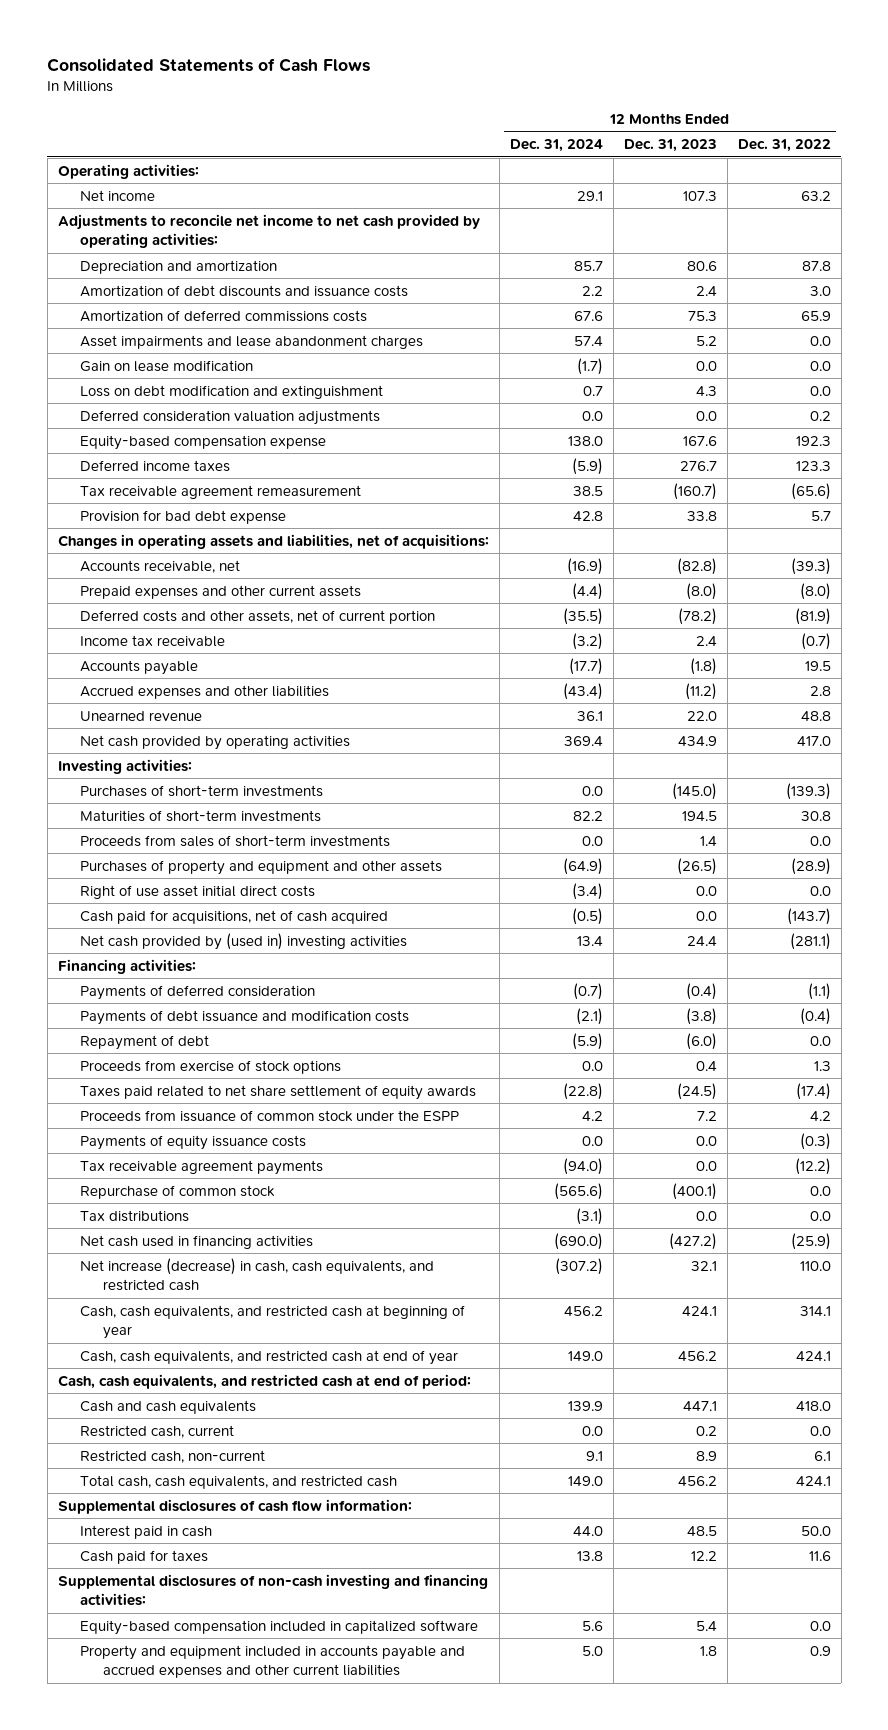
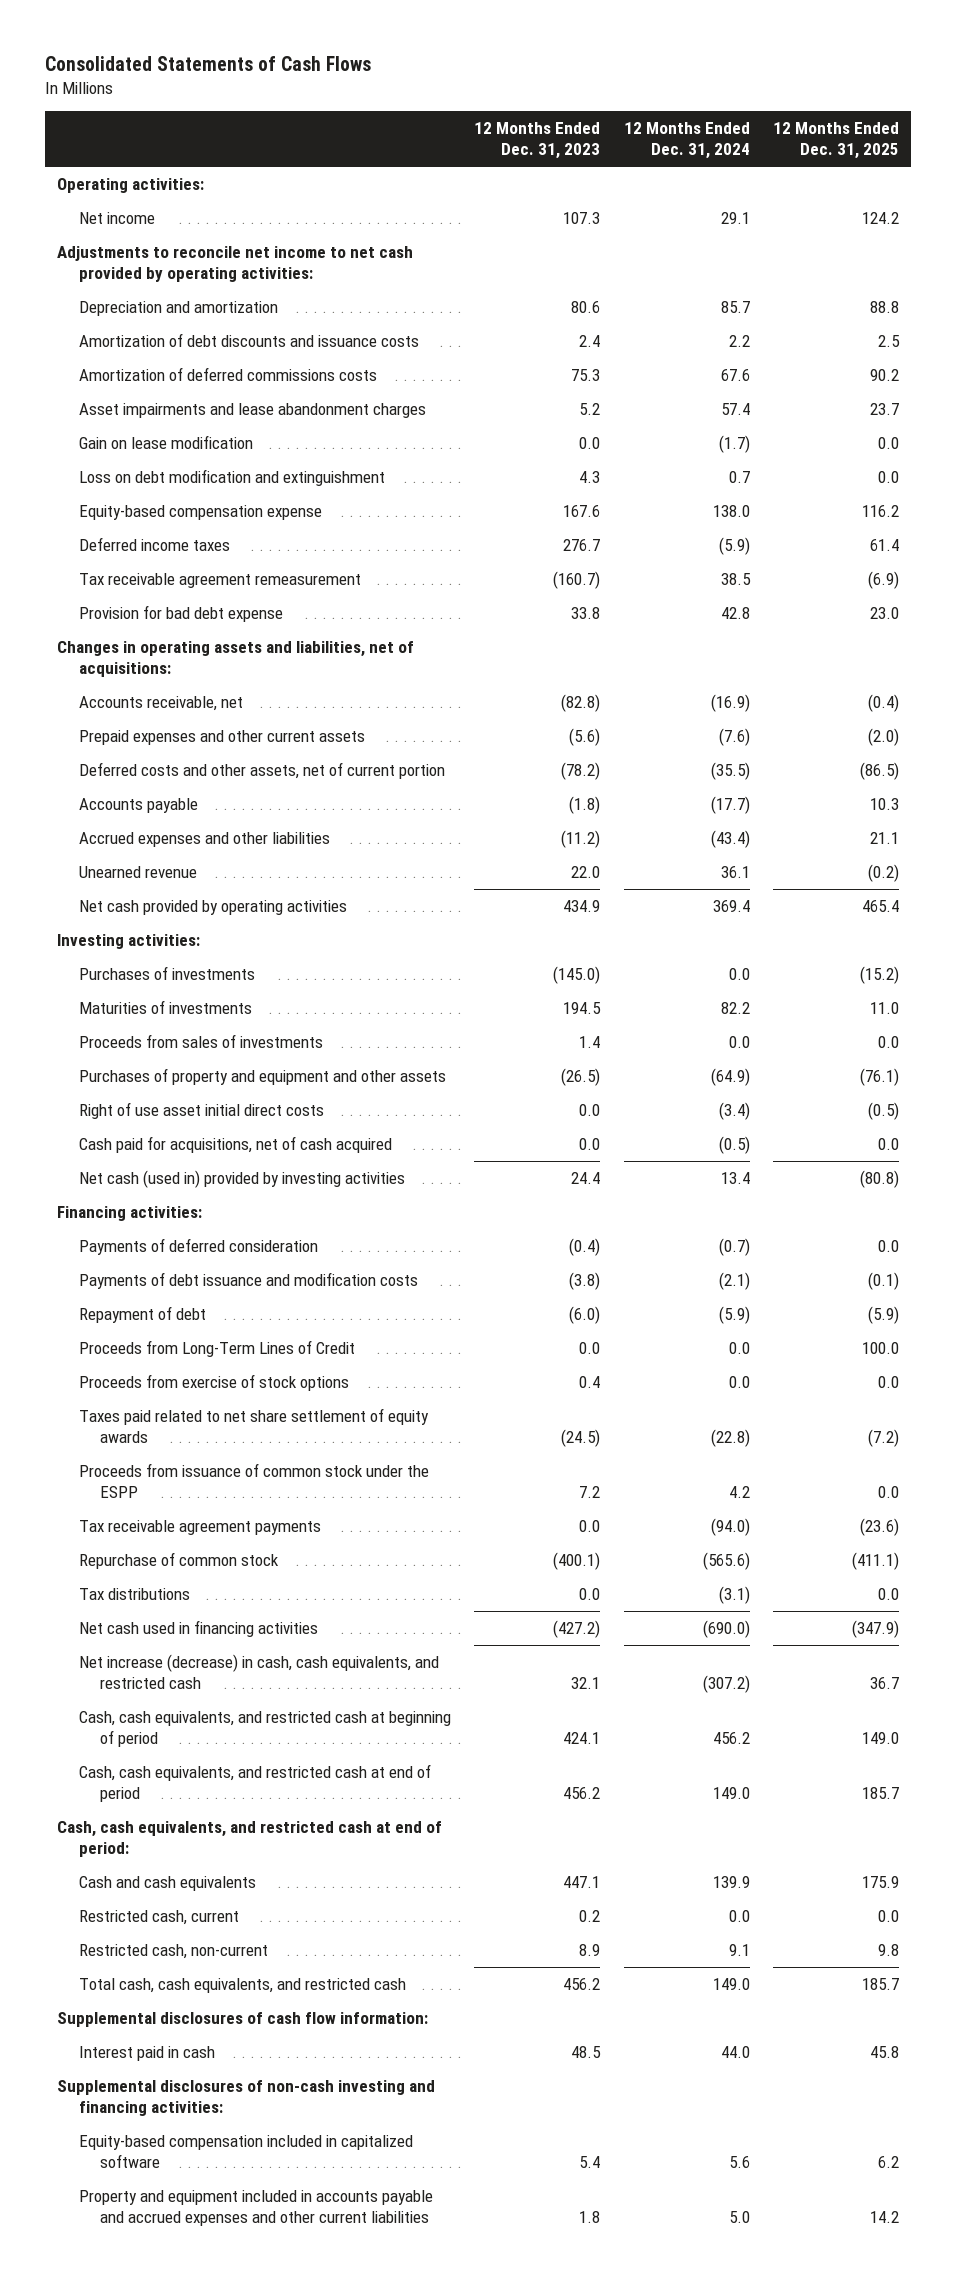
- | 12 Months Ended Dec. 31, 2024 | 12 Months Ended Dec. 31, 2023 | 12 Months Ended Dec. 31, 2022
+ | 12 Months Ended Dec. 31, 2023 | 12 Months Ended Dec. 31, 2024 | 12 Months Ended Dec. 31, 2025
- Deferred consideration valuation adjustments | 0.0 | 0.0 | 0.2
- Prepaid expenses and other current assets | (4.4) | (8.0) | (8.0)
+ Prepaid expenses and other current assets | (5.6) | (7.6) | (2.0)
- Income tax receivable | (3.2) | 2.4 | (0.7)
- Purchases of short-term investments | 0.0 | (145.0) | (139.3)
- Maturities of short-term investments | 82.2 | 194.5 | 30.8
- Proceeds from sales of short-term investments | 0.0 | 1.4 | 0.0
+ Purchases of investments | (145.0) | 0.0 | (15.2)
+ Maturities of investments | 194.5 | 82.2 | 11.0
+ Proceeds from sales of investments | 1.4 | 0.0 | 0.0
- Net cash provided by (used in) investing activities | 13.4 | 24.4 | (281.1)
+ Net cash (used in) provided by investing activities | 24.4 | 13.4 | (80.8)
+ Proceeds from Long-Term Lines of Credit | 0.0 | 0.0 | 100.0
- Payments of equity issuance costs | 0.0 | 0.0 | (0.3)
- Cash, cash equivalents, and restricted cash at beginning of year | 456.2 | 424.1 | 314.1
- Cash, cash equivalents, and restricted cash at end of year | 149.0 | 456.2 | 424.1
+ Cash, cash equivalents, and restricted cash at beginning of period | 424.1 | 456.2 | 149.0
+ Cash, cash equivalents, and restricted cash at end of period | 456.2 | 149.0 | 185.7
- Cash paid for taxes | 13.8 | 12.2 | 11.6

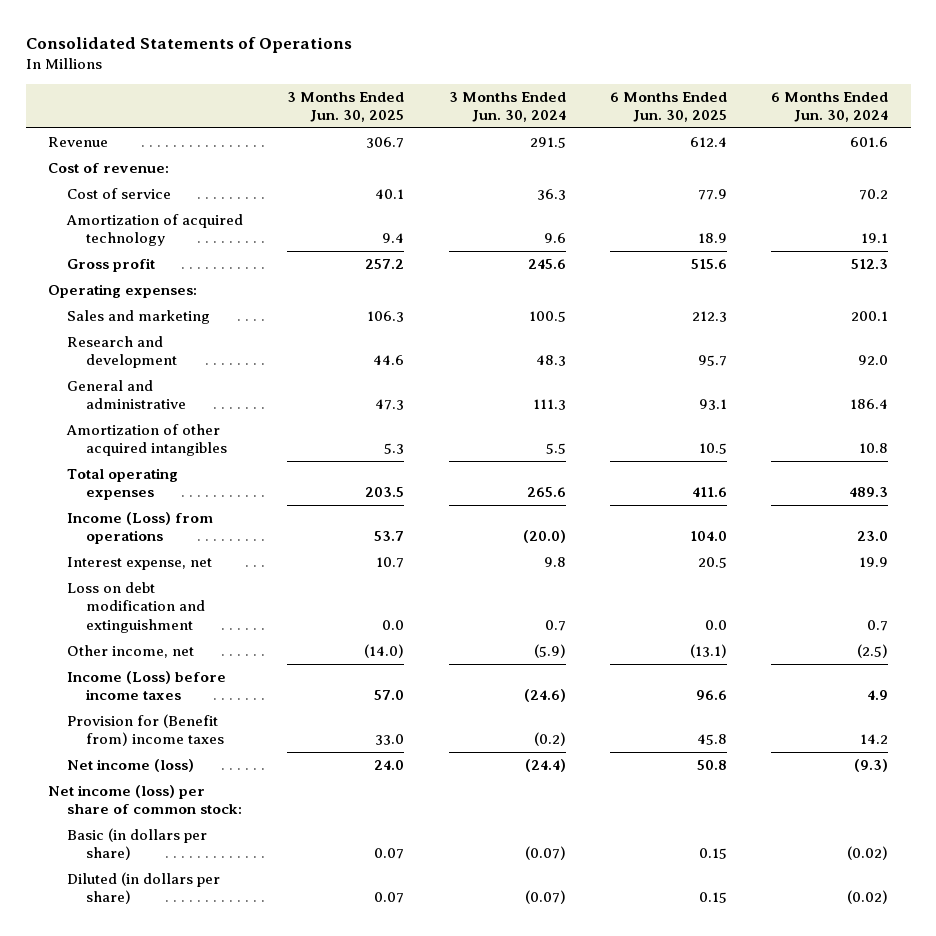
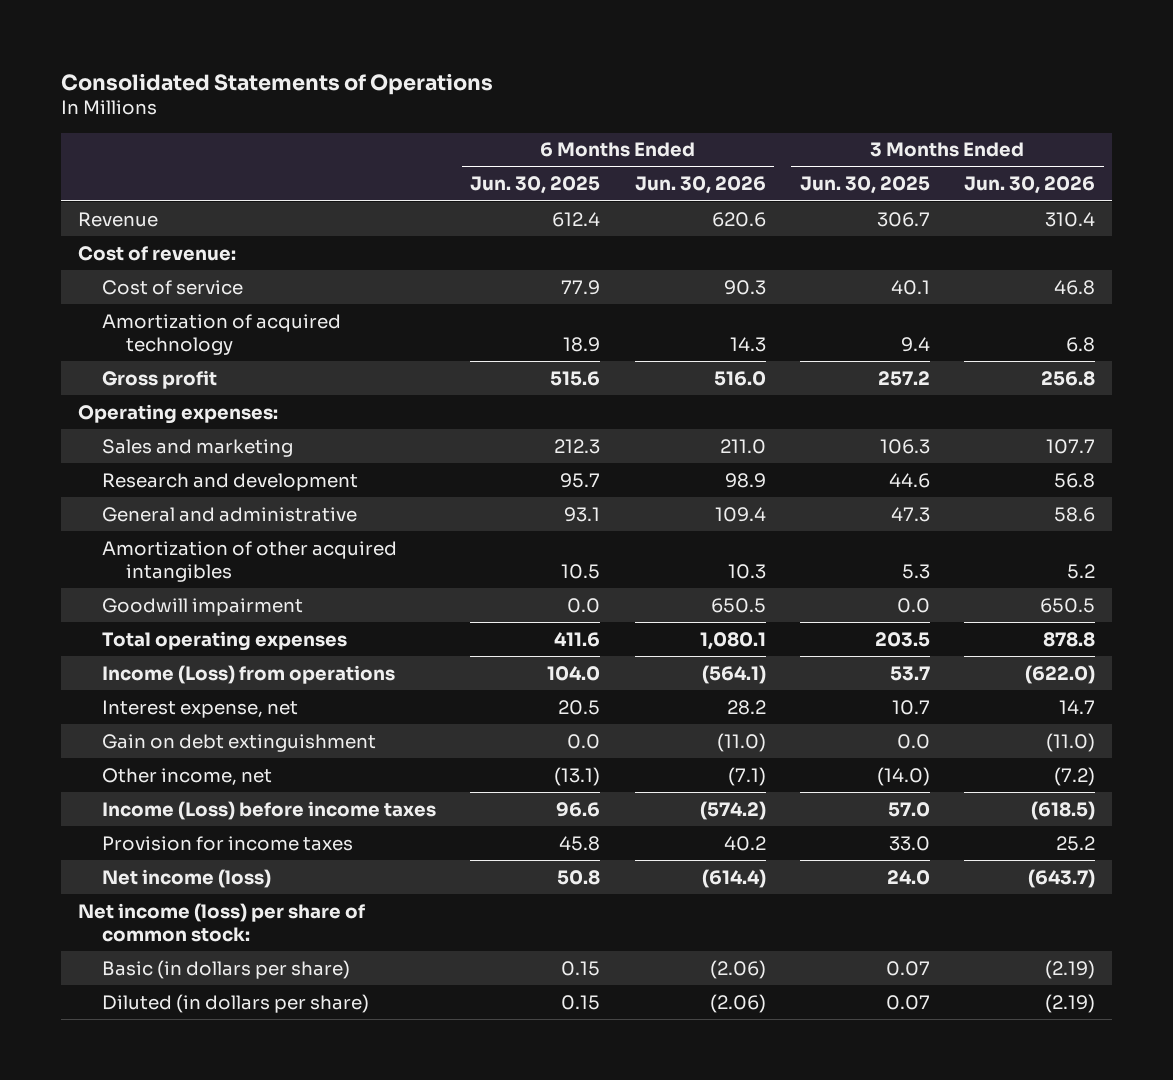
- | 3 Months Ended Jun. 30, 2025 | 3 Months Ended Jun. 30, 2024 | 6 Months Ended Jun. 30, 2025 | 6 Months Ended Jun. 30, 2024
+ | 6 Months Ended Jun. 30, 2025 | 6 Months Ended Jun. 30, 2026 | 3 Months Ended Jun. 30, 2025 | 3 Months Ended Jun. 30, 2026
+ Goodwill impairment | 0.0 | 650.5 | 0.0 | 650.5
- Loss on debt modification and extinguishment | 0.0 | 0.7 | 0.0 | 0.7
+ Gain on debt extinguishment | 0.0 | (11.0) | 0.0 | (11.0)
- Provision for (Benefit from) income taxes | 33.0 | (0.2) | 45.8 | 14.2
+ Provision for income taxes | 45.8 | 40.2 | 33.0 | 25.2

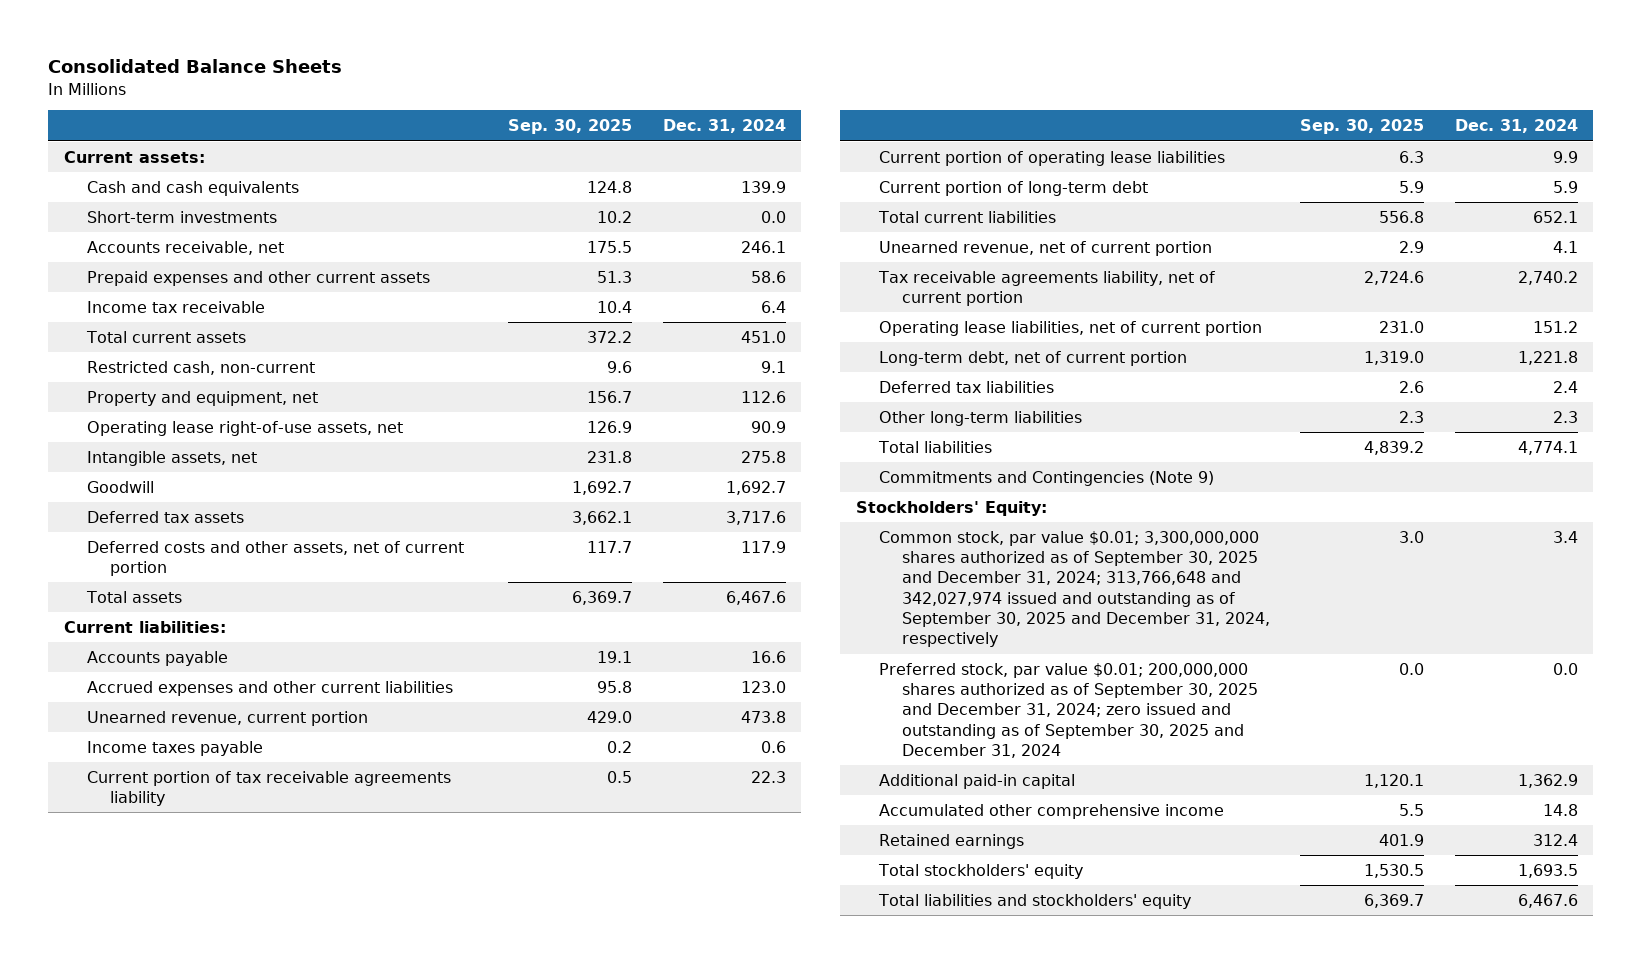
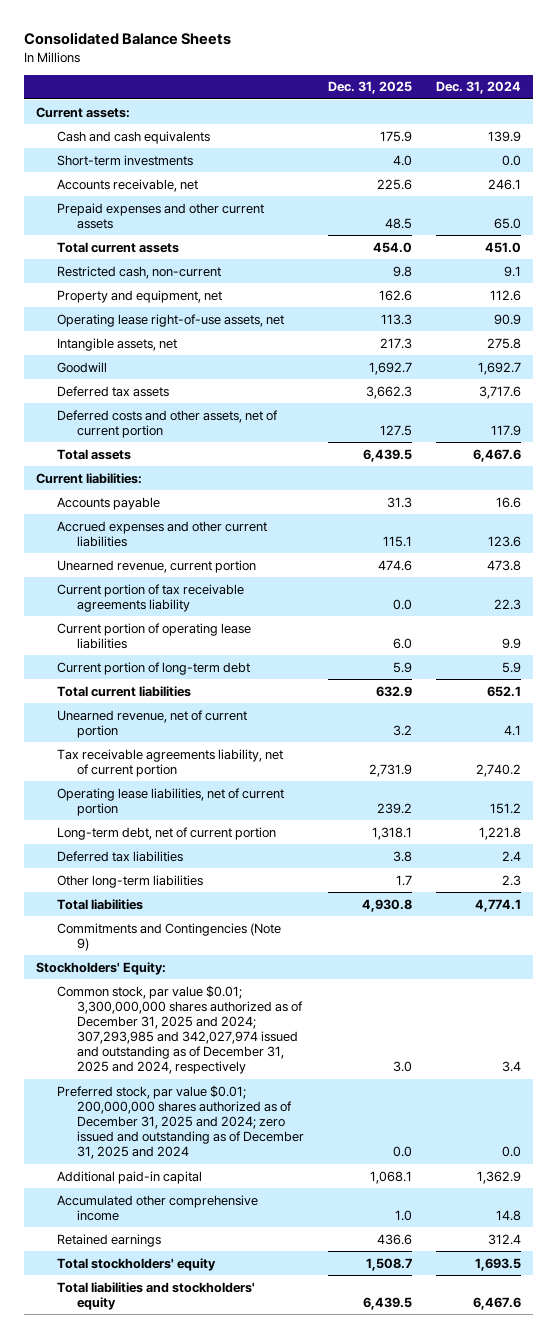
- | Sep. 30, 2025 | Dec. 31, 2024
+ | Dec. 31, 2025 | Dec. 31, 2024
- Prepaid expenses and other current assets | 51.3 | 58.6
- Income tax receivable | 10.4 | 6.4
+ Prepaid expenses and other current assets | 48.5 | 65.0
- Accrued expenses and other current liabilities | 95.8 | 123.0
+ Accrued expenses and other current liabilities | 115.1 | 123.6
- Income taxes payable | 0.2 | 0.6
- Common stock, par value $0.01; 3,300,000,000 shares authorized as of September 30, 2025 and December 31, 2024; 313,766,648 and 342,027,974 issued and outstanding as of September 30, 2025 and December 31, 2024, respectively | 3.0 | 3.4
- Preferred stock, par value $0.01; 200,000,000 shares authorized as of September 30, 2025 and December 31, 2024; zero issued and outstanding as of September 30, 2025 and December 31, 2024 | 0.0 | 0.0
+ Common stock, par value $0.01; 3,300,000,000 shares authorized as of December 31, 2025 and 2024; 307,293,985 and 342,027,974 issued and outstanding as of December 31, 2025 and 2024, respectively | 3.0 | 3.4
+ Preferred stock, par value $0.01; 200,000,000 shares authorized as of December 31, 2025 and 2024; zero issued and outstanding as of December 31, 2025 and 2024 | 0.0 | 0.0

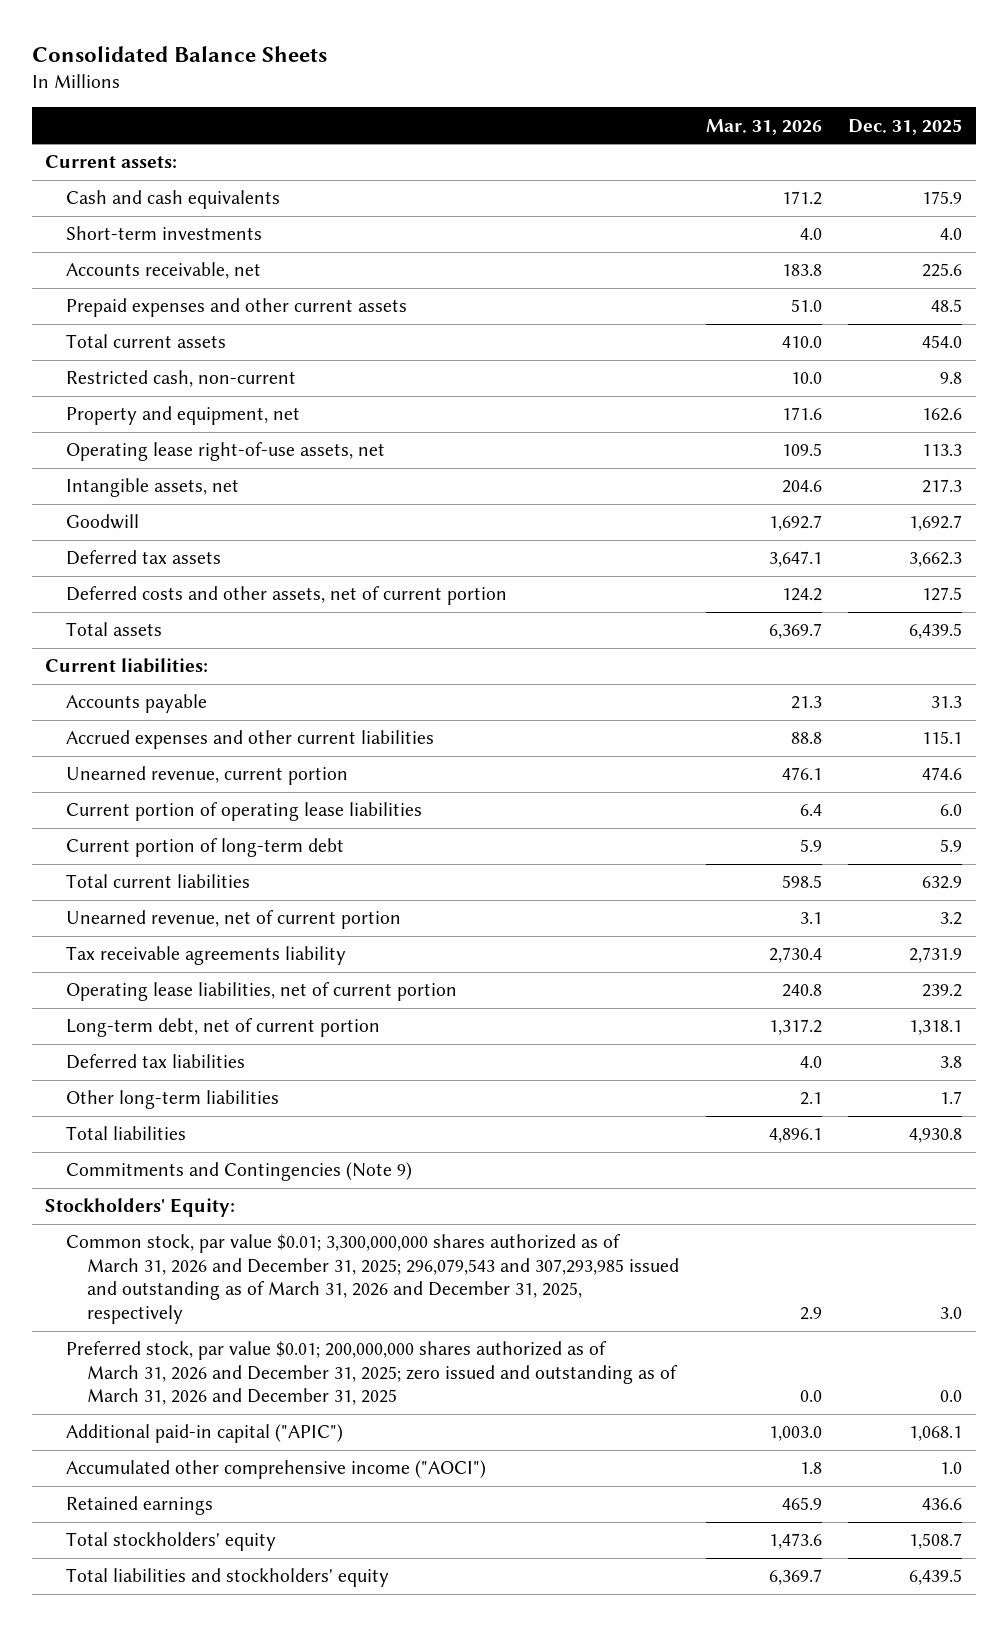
- | Dec. 31, 2025 | Dec. 31, 2024
+ | Mar. 31, 2026 | Dec. 31, 2025
- Current portion of tax receivable agreements liability | 0.0 | 22.3
- Tax receivable agreements liability, net of current portion | 2,731.9 | 2,740.2
+ Tax receivable agreements liability | 2,730.4 | 2,731.9
- Common stock, par value $0.01; 3,300,000,000 shares authorized as of December 31, 2025 and 2024; 307,293,985 and 342,027,974 issued and outstanding as of December 31, 2025 and 2024, respectively | 3.0 | 3.4
- Preferred stock, par value $0.01; 200,000,000 shares authorized as of December 31, 2025 and 2024; zero issued and outstanding as of December 31, 2025 and 2024 | 0.0 | 0.0
- Additional paid-in capital | 1,068.1 | 1,362.9
- Accumulated other comprehensive income | 1.0 | 14.8
+ Common stock, par value $0.01; 3,300,000,000 shares authorized as of March 31, 2026 and December 31, 2025; 296,079,543 and 307,293,985 issued and outstanding as of March 31, 2026 and December 31, 2025, respectively | 2.9 | 3.0
+ Preferred stock, par value $0.01; 200,000,000 shares authorized as of March 31, 2026 and December 31, 2025; zero issued and outstanding as of March 31, 2026 and December 31, 2025 | 0.0 | 0.0
+ Additional paid-in capital ("APIC") | 1,003.0 | 1,068.1
+ Accumulated other comprehensive income ("AOCI") | 1.8 | 1.0

